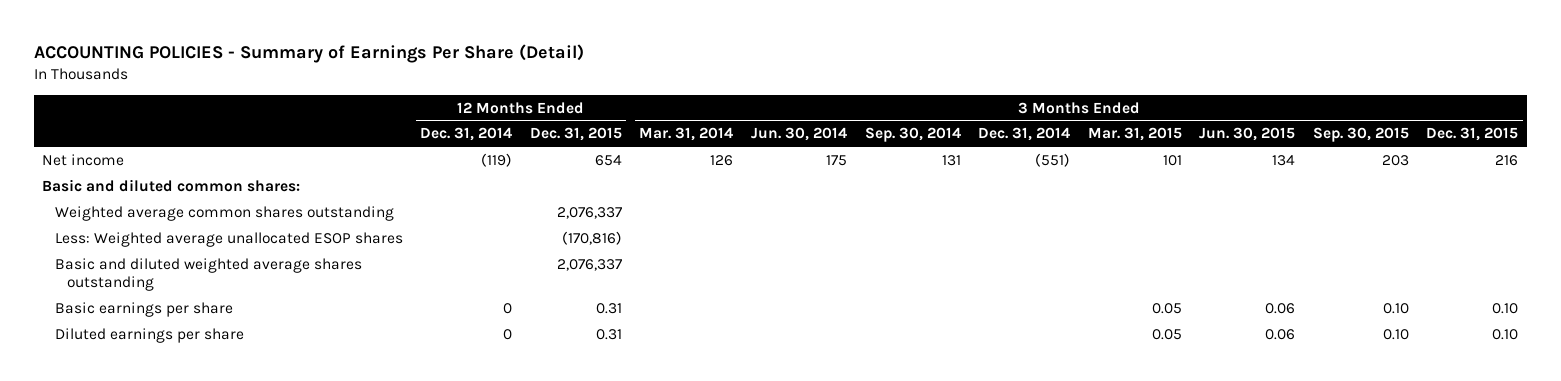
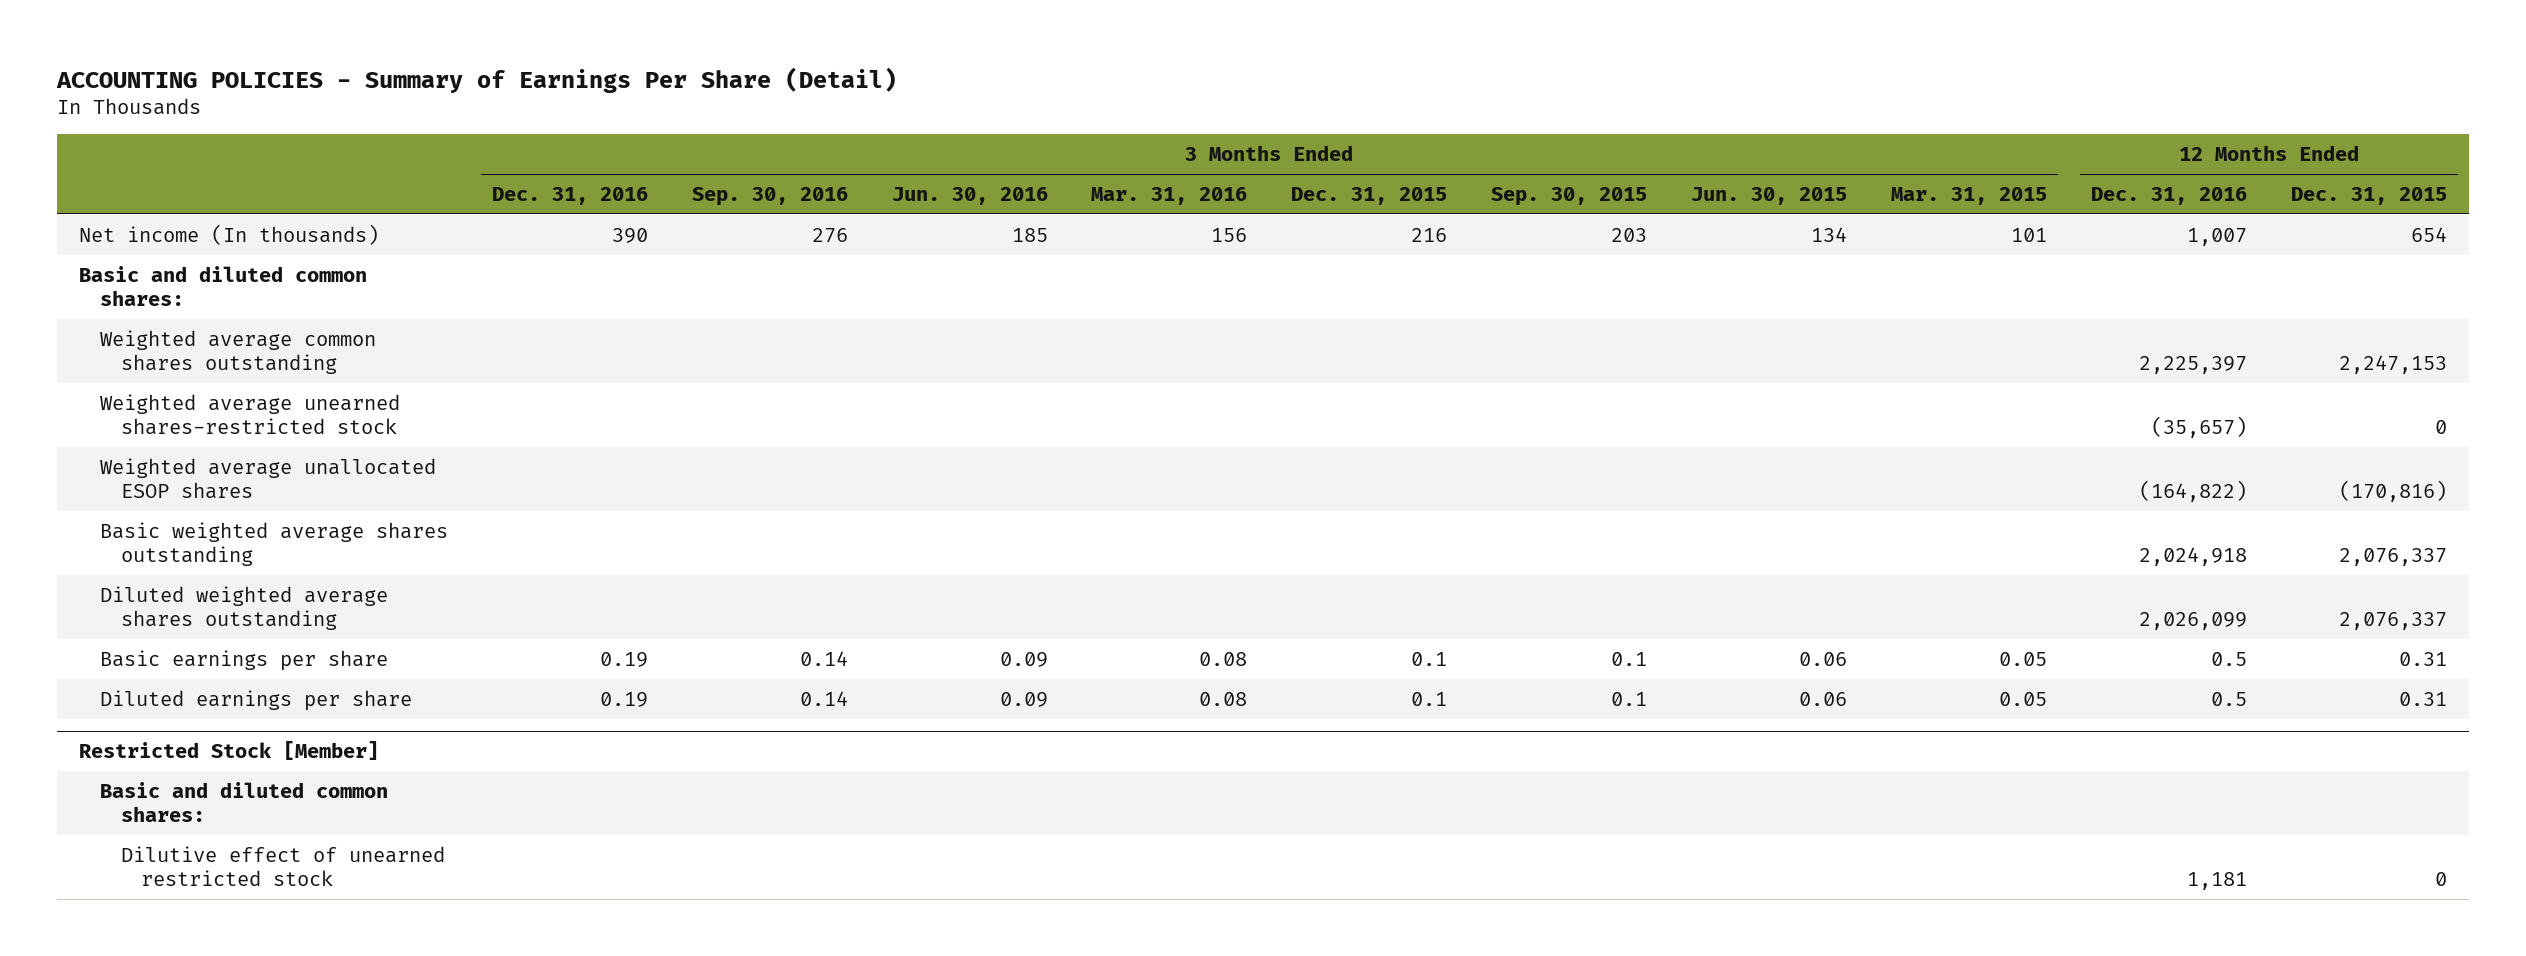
- | 12 Months Ended Dec. 31, 2014 | 12 Months Ended Dec. 31, 2015 | 3 Months Ended Mar. 31, 2014 | 3 Months Ended Jun. 30, 2014 | 3 Months Ended Sep. 30, 2014 | 3 Months Ended Dec. 31, 2014 | 3 Months Ended Mar. 31, 2015 | 3 Months Ended Jun. 30, 2015 | 3 Months Ended Sep. 30, 2015 | 3 Months Ended Dec. 31, 2015
+ | 3 Months Ended Dec. 31, 2016 | 3 Months Ended Sep. 30, 2016 | 3 Months Ended Jun. 30, 2016 | 3 Months Ended Mar. 31, 2016 | 3 Months Ended Dec. 31, 2015 | 3 Months Ended Sep. 30, 2015 | 3 Months Ended Jun. 30, 2015 | 3 Months Ended Mar. 31, 2015 | 12 Months Ended Dec. 31, 2016 | 12 Months Ended Dec. 31, 2015
- Net income | (119) | 654 | 126 | 175 | 131 | (551) | 101 | 134 | 203 | 216
+ Net income (In thousands) | 390 | 276 | 185 | 156 | 216 | 203 | 134 | 101 | 1,007 | 654
- Weighted average common shares outstanding | | 2,076,337 | | | | | | | |
- Less: Weighted average unallocated ESOP shares | | (170,816) | | | | | | | |
- Basic and diluted weighted average shares outstanding | | 2,076,337 | | | | | | | |
- Basic earnings per share | 0 | 0.31 | | | | | 0.05 | 0.06 | 0.10 | 0.10
- Diluted earnings per share | 0 | 0.31 | | | | | 0.05 | 0.06 | 0.10 | 0.10
+ Weighted average common shares outstanding | | | | | | | | | 2,225,397 | 2,247,153
+ Weighted average unearned shares-restricted stock | | | | | | | | | (35,657) | 0
+ Weighted average unallocated ESOP shares | | | | | | | | | (164,822) | (170,816)
+ Basic weighted average shares outstanding | | | | | | | | | 2,024,918 | 2,076,337
+ Diluted weighted average shares outstanding | | | | | | | | | 2,026,099 | 2,076,337
+ Basic earnings per share | 0.19 | 0.14 | 0.09 | 0.08 | 0.1 | 0.1 | 0.06 | 0.05 | 0.5 | 0.31
+ Diluted earnings per share | 0.19 | 0.14 | 0.09 | 0.08 | 0.1 | 0.1 | 0.06 | 0.05 | 0.5 | 0.31
+ Restricted Stock [Member]
+ Basic and diluted common shares:
+ Dilutive effect of unearned restricted stock | | | | | | | | | 1,181 | 0

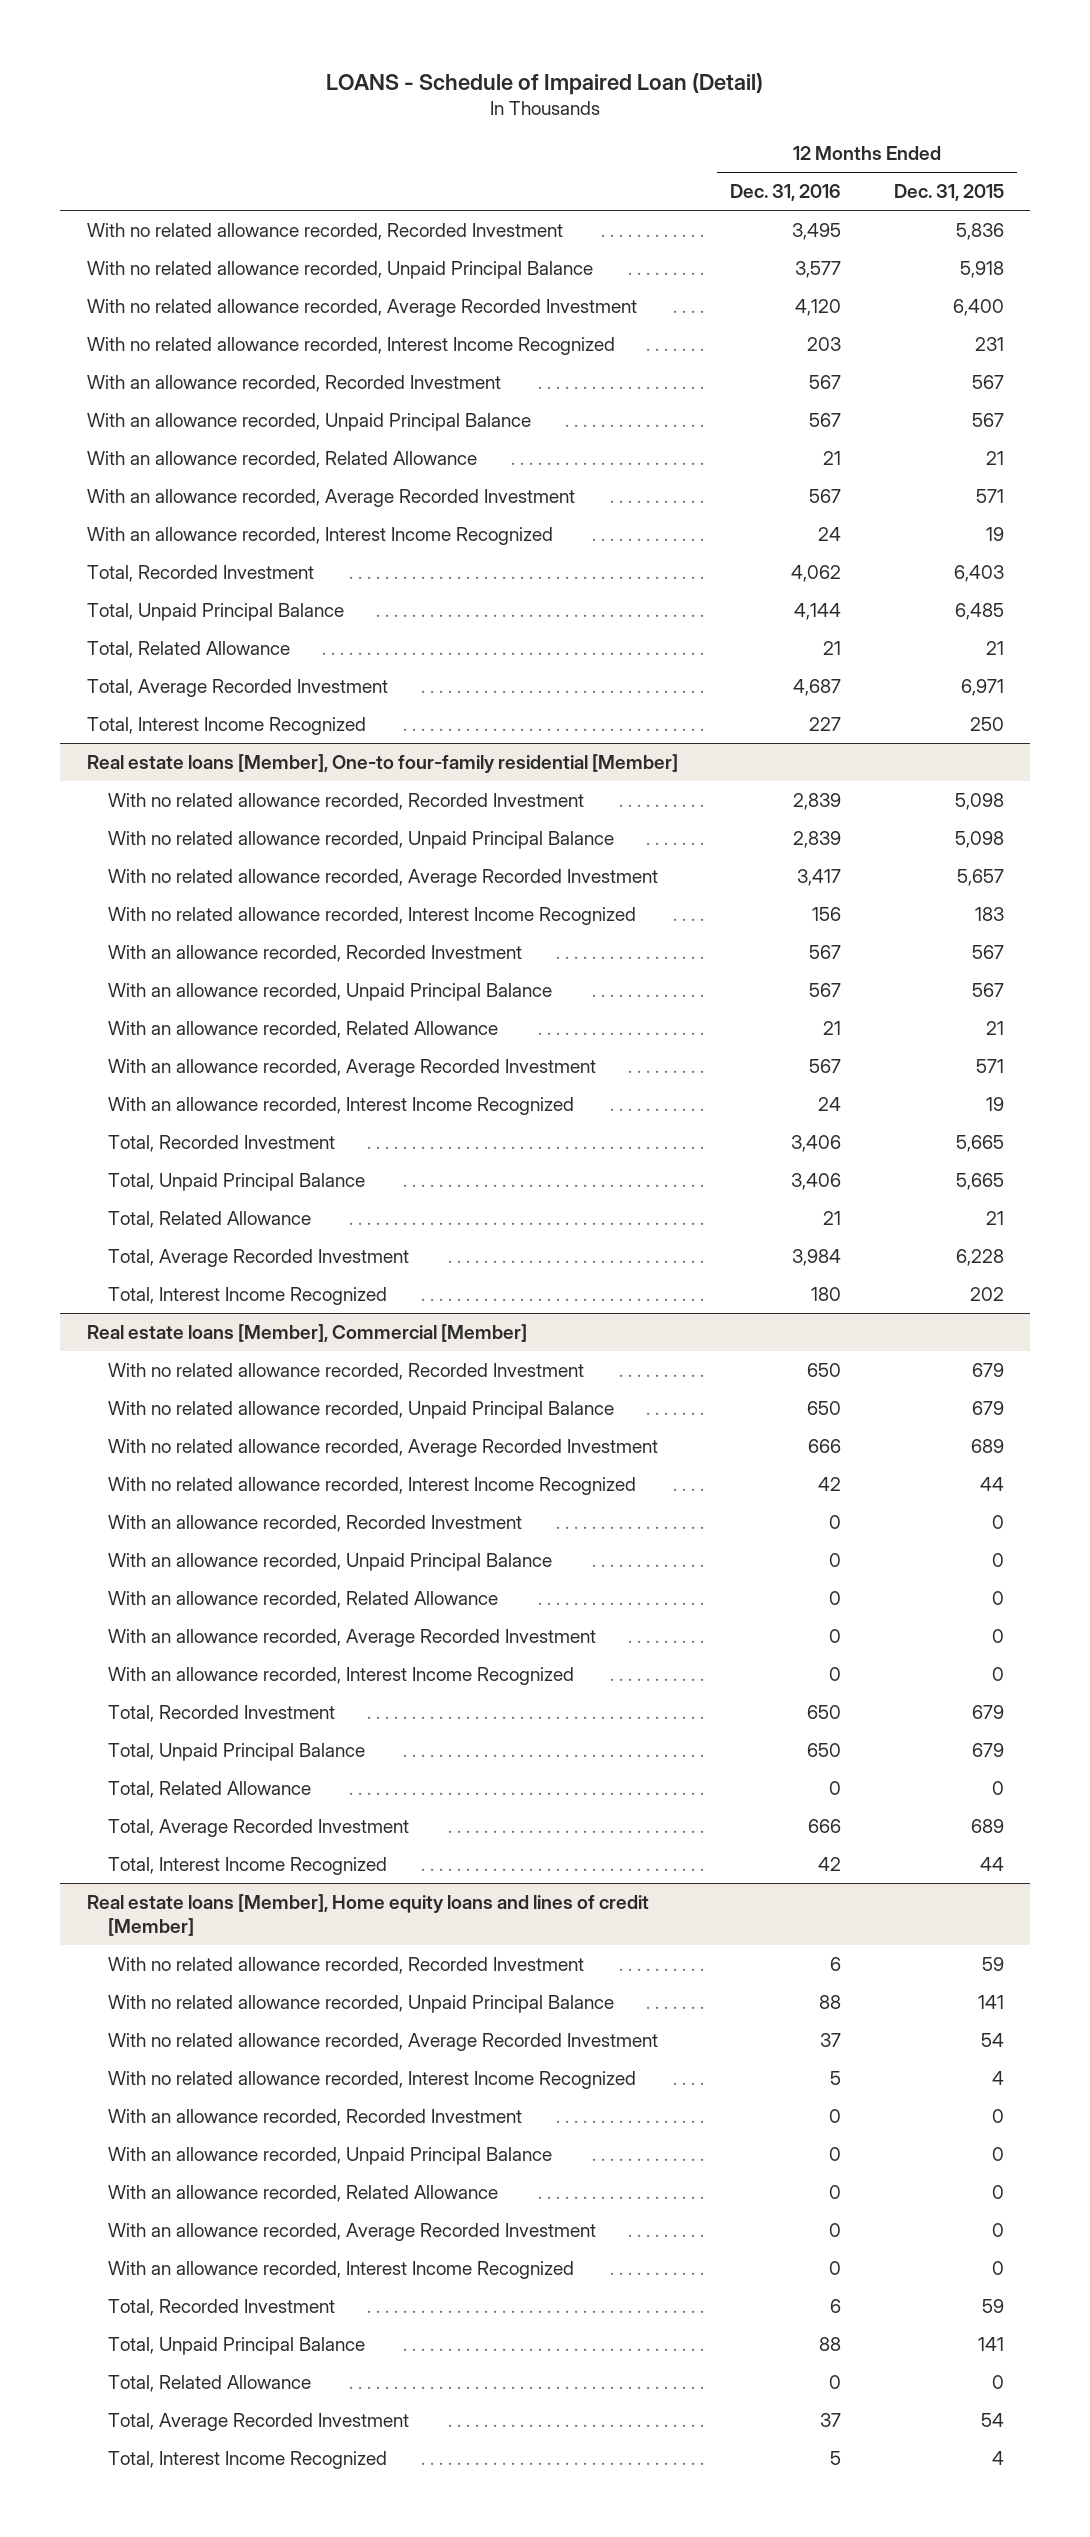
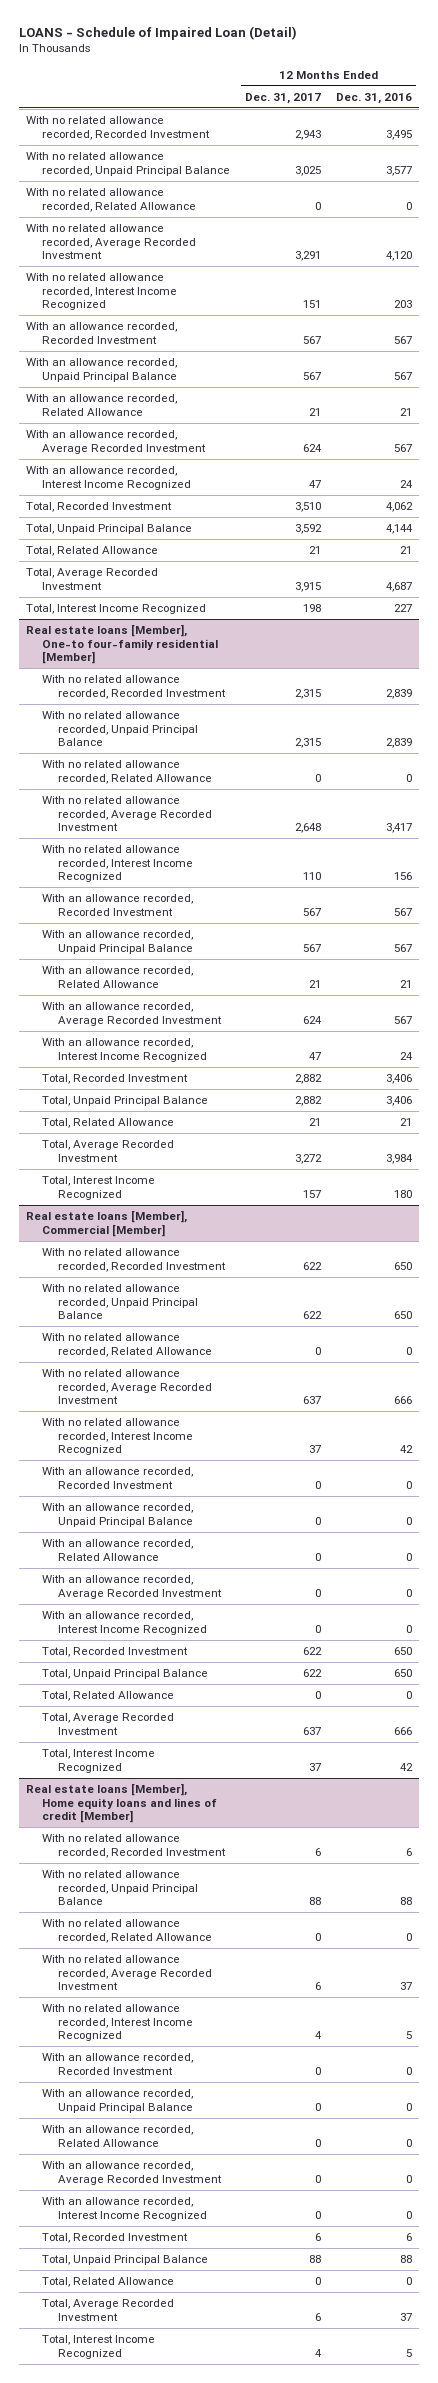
- | 12 Months Ended Dec. 31, 2016 | 12 Months Ended Dec. 31, 2015
+ | 12 Months Ended Dec. 31, 2017 | 12 Months Ended Dec. 31, 2016
+ With no related allowance recorded, Related Allowance | 0 | 0
@ Real estate loans [Member], One-to four-family residential [Member]
+ With no related allowance recorded, Related Allowance | 0 | 0
@ Real estate loans [Member], Commercial [Member]
+ With no related allowance recorded, Related Allowance | 0 | 0
@ Real estate loans [Member], Home equity loans and lines of credit [Member]
+ With no related allowance recorded, Related Allowance | 0 | 0

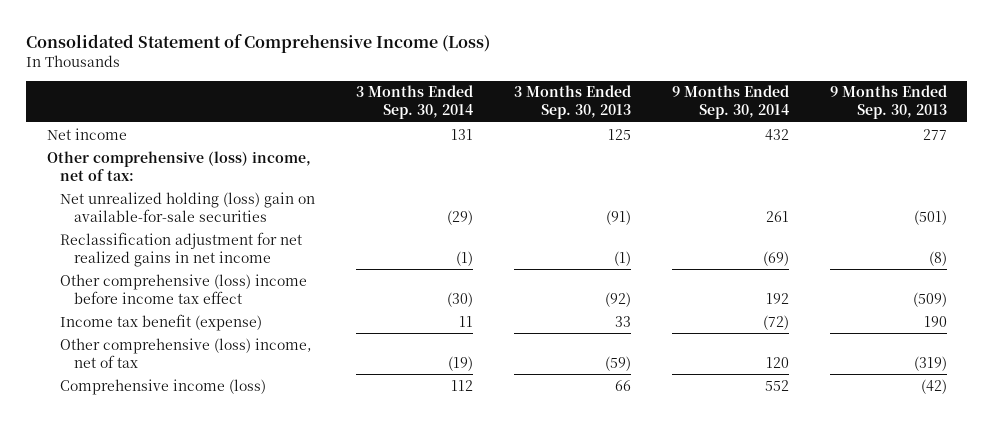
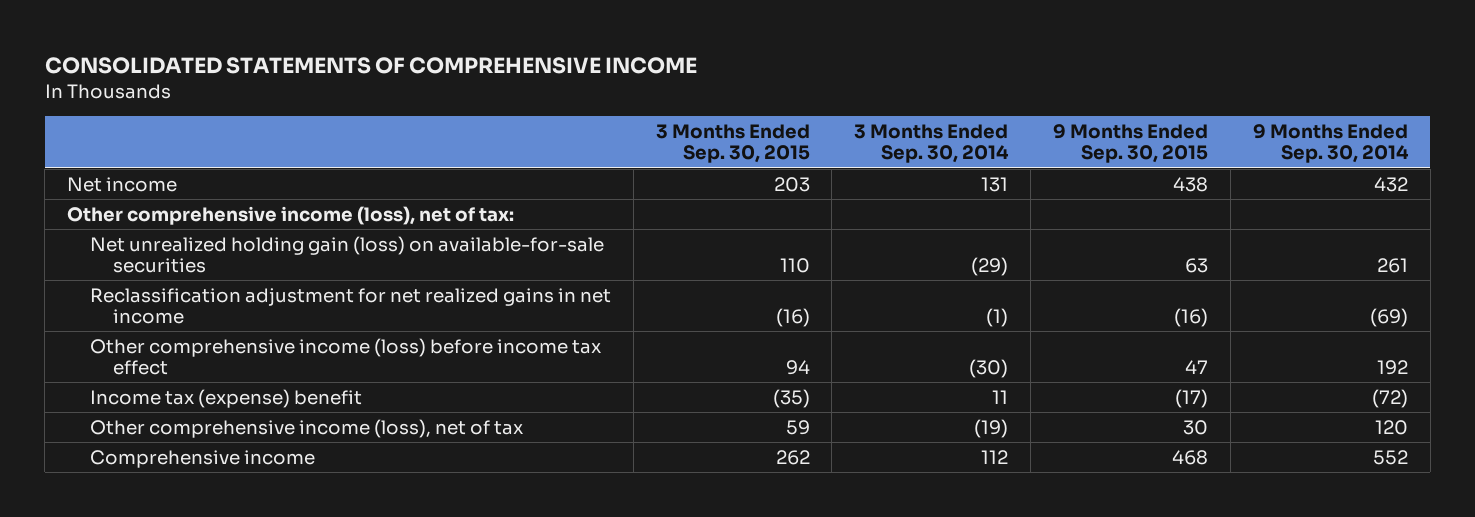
- Consolidated Statement of Comprehensive Income (Loss)
+ CONSOLIDATED STATEMENTS OF COMPREHENSIVE INCOME
- | 3 Months Ended Sep. 30, 2014 | 3 Months Ended Sep. 30, 2013 | 9 Months Ended Sep. 30, 2014 | 9 Months Ended Sep. 30, 2013
+ | 3 Months Ended Sep. 30, 2015 | 3 Months Ended Sep. 30, 2014 | 9 Months Ended Sep. 30, 2015 | 9 Months Ended Sep. 30, 2014
- Other comprehensive (loss) income, net of tax:
- Net unrealized holding (loss) gain on available-for-sale securities | (29) | (91) | 261 | (501)
+ Other comprehensive income (loss), net of tax:
+ Net unrealized holding gain (loss) on available-for-sale securities | 110 | (29) | 63 | 261
- Other comprehensive (loss) income before income tax effect | (30) | (92) | 192 | (509)
- Income tax benefit (expense) | 11 | 33 | (72) | 190
- Other comprehensive (loss) income, net of tax | (19) | (59) | 120 | (319)
- Comprehensive income (loss) | 112 | 66 | 552 | (42)
+ Other comprehensive income (loss) before income tax effect | 94 | (30) | 47 | 192
+ Income tax (expense) benefit | (35) | 11 | (17) | (72)
+ Other comprehensive income (loss), net of tax | 59 | (19) | 30 | 120
+ Comprehensive income | 262 | 112 | 468 | 552

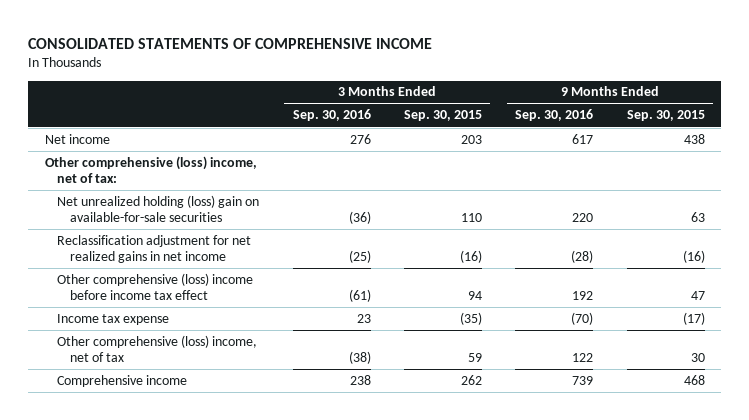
- | 3 Months Ended Sep. 30, 2015 | 3 Months Ended Sep. 30, 2014 | 9 Months Ended Sep. 30, 2015 | 9 Months Ended Sep. 30, 2014
+ | 3 Months Ended Sep. 30, 2016 | 3 Months Ended Sep. 30, 2015 | 9 Months Ended Sep. 30, 2016 | 9 Months Ended Sep. 30, 2015
- Other comprehensive income (loss), net of tax:
- Net unrealized holding gain (loss) on available-for-sale securities | 110 | (29) | 63 | 261
+ Other comprehensive (loss) income, net of tax:
+ Net unrealized holding (loss) gain on available-for-sale securities | (36) | 110 | 220 | 63
- Other comprehensive income (loss) before income tax effect | 94 | (30) | 47 | 192
- Income tax (expense) benefit | (35) | 11 | (17) | (72)
- Other comprehensive income (loss), net of tax | 59 | (19) | 30 | 120
+ Other comprehensive (loss) income before income tax effect | (61) | 94 | 192 | 47
+ Income tax expense | 23 | (35) | (70) | (17)
+ Other comprehensive (loss) income, net of tax | (38) | 59 | 122 | 30

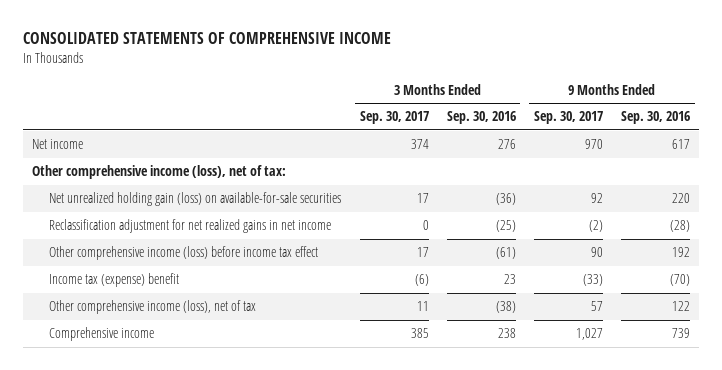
- | 3 Months Ended Sep. 30, 2016 | 3 Months Ended Sep. 30, 2015 | 9 Months Ended Sep. 30, 2016 | 9 Months Ended Sep. 30, 2015
+ | 3 Months Ended Sep. 30, 2017 | 3 Months Ended Sep. 30, 2016 | 9 Months Ended Sep. 30, 2017 | 9 Months Ended Sep. 30, 2016
- Other comprehensive (loss) income, net of tax:
- Net unrealized holding (loss) gain on available-for-sale securities | (36) | 110 | 220 | 63
+ Other comprehensive income (loss), net of tax:
+ Net unrealized holding gain (loss) on available-for-sale securities | 17 | (36) | 92 | 220
- Other comprehensive (loss) income before income tax effect | (61) | 94 | 192 | 47
- Income tax expense | 23 | (35) | (70) | (17)
- Other comprehensive (loss) income, net of tax | (38) | 59 | 122 | 30
+ Other comprehensive income (loss) before income tax effect | 17 | (61) | 90 | 192
+ Income tax (expense) benefit | (6) | 23 | (33) | (70)
+ Other comprehensive income (loss), net of tax | 11 | (38) | 57 | 122

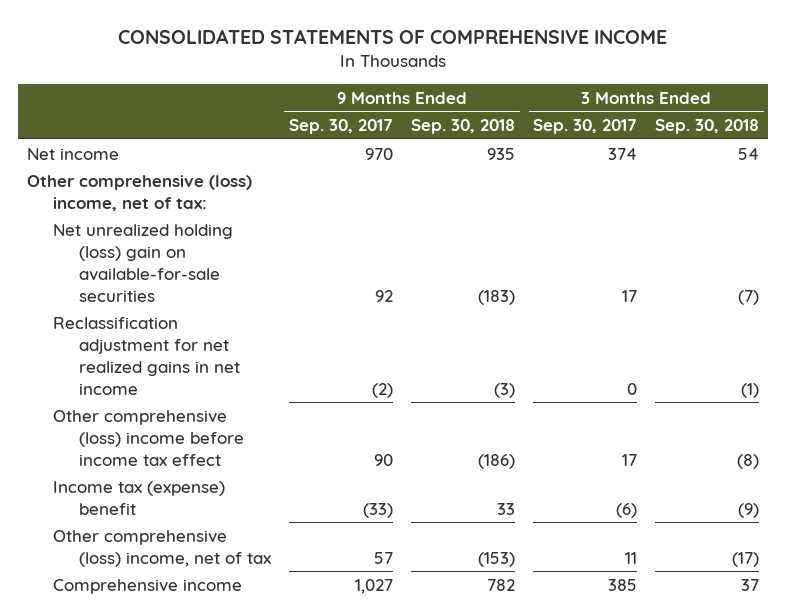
- | 3 Months Ended Sep. 30, 2017 | 3 Months Ended Sep. 30, 2016 | 9 Months Ended Sep. 30, 2017 | 9 Months Ended Sep. 30, 2016
+ | 9 Months Ended Sep. 30, 2017 | 9 Months Ended Sep. 30, 2018 | 3 Months Ended Sep. 30, 2017 | 3 Months Ended Sep. 30, 2018
- Other comprehensive income (loss), net of tax:
- Net unrealized holding gain (loss) on available-for-sale securities | 17 | (36) | 92 | 220
+ Other comprehensive (loss) income, net of tax:
+ Net unrealized holding (loss) gain on available-for-sale securities | 92 | (183) | 17 | (7)
- Other comprehensive income (loss) before income tax effect | 17 | (61) | 90 | 192
+ Other comprehensive (loss) income before income tax effect | 90 | (186) | 17 | (8)
- Other comprehensive income (loss), net of tax | 11 | (38) | 57 | 122
+ Other comprehensive (loss) income, net of tax | 57 | (153) | 11 | (17)

